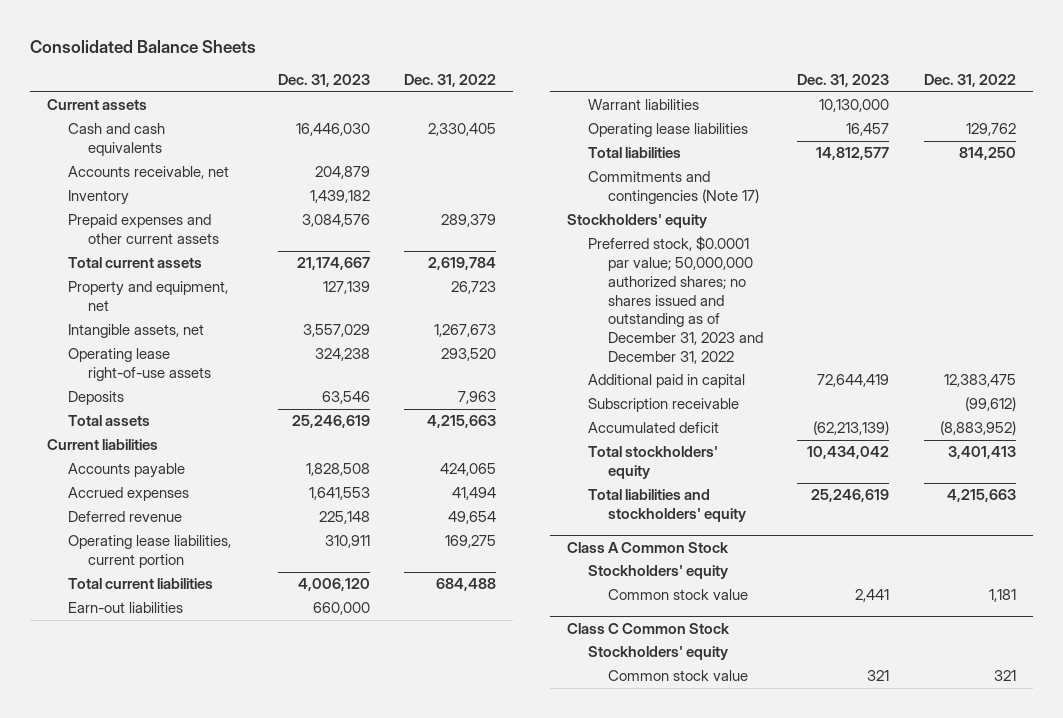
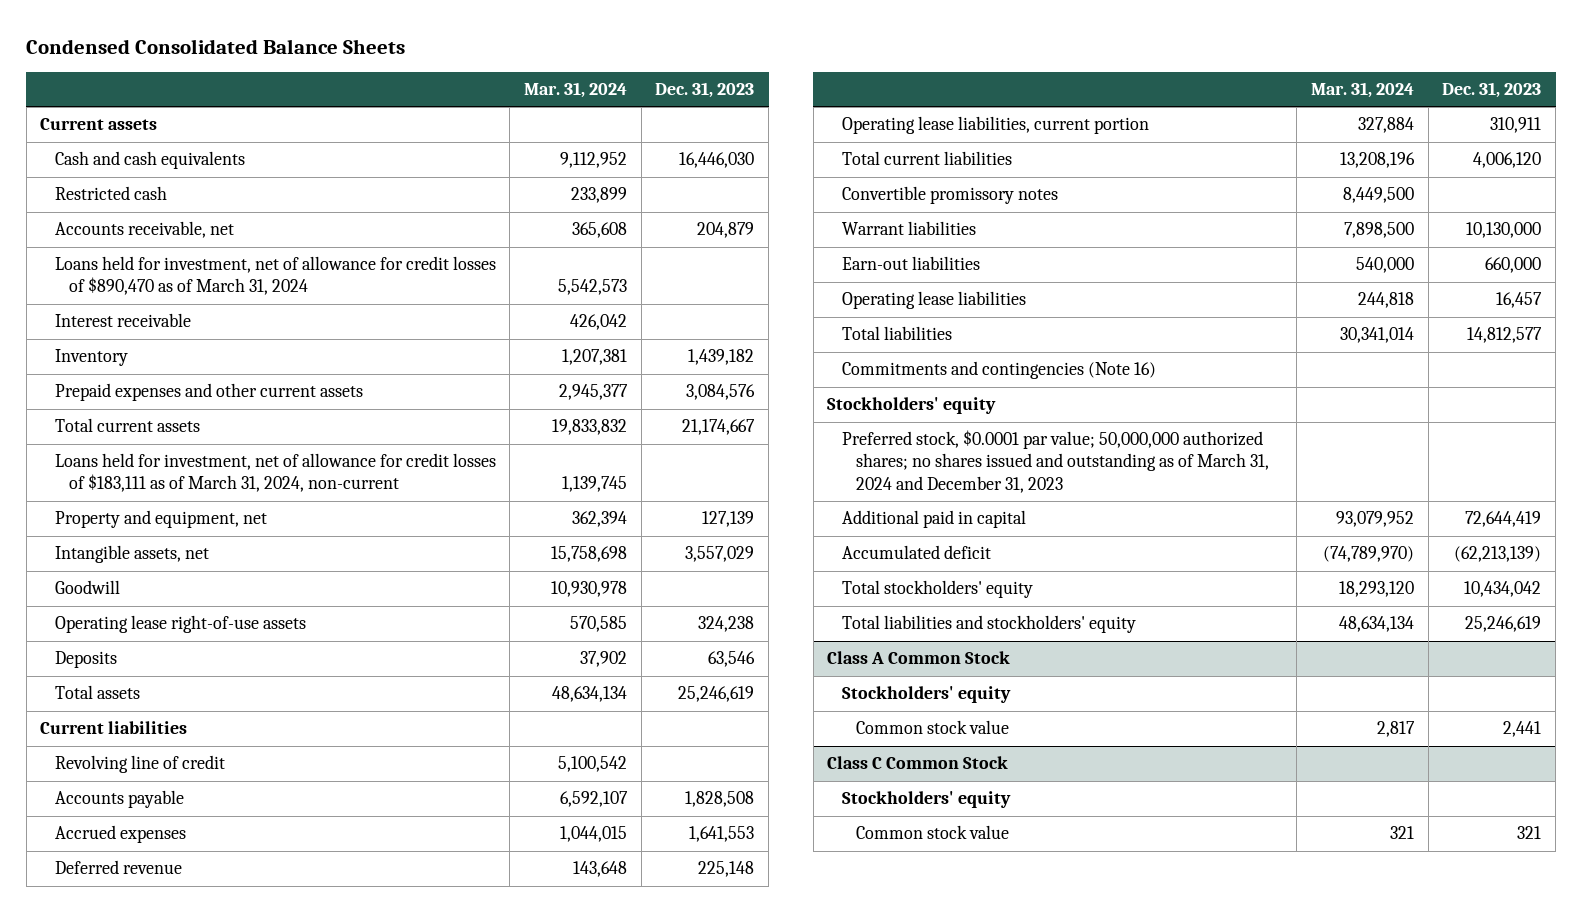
- Consolidated Balance Sheets
+ Condensed Consolidated Balance Sheets
- | Dec. 31, 2023 | Dec. 31, 2022
+ | Mar. 31, 2024 | Dec. 31, 2023
+ Restricted cash | 233,899 |
+ Loans held for investment, net of allowance for credit losses of $890,470 as of March 31, 2024 | 5,542,573 |
+ Interest receivable | 426,042 |
+ Loans held for investment, net of allowance for credit losses of $183,111 as of March 31, 2024, non-current | 1,139,745 |
+ Goodwill | 10,930,978 |
+ Revolving line of credit | 5,100,542 |
+ Convertible promissory notes | 8,449,500 |
moved down: Earn-out liabilities | 540,000 | 660,000
- Commitments and contingencies (Note 17)
+ Commitments and contingencies (Note 16)
- Preferred stock, $0.0001 par value; 50,000,000 authorized shares; no shares issued and outstanding as of December 31, 2023 and December 31, 2022
+ Preferred stock, $0.0001 par value; 50,000,000 authorized shares; no shares issued and outstanding as of March 31, 2024 and December 31, 2023
- Subscription receivable | | (99,612)

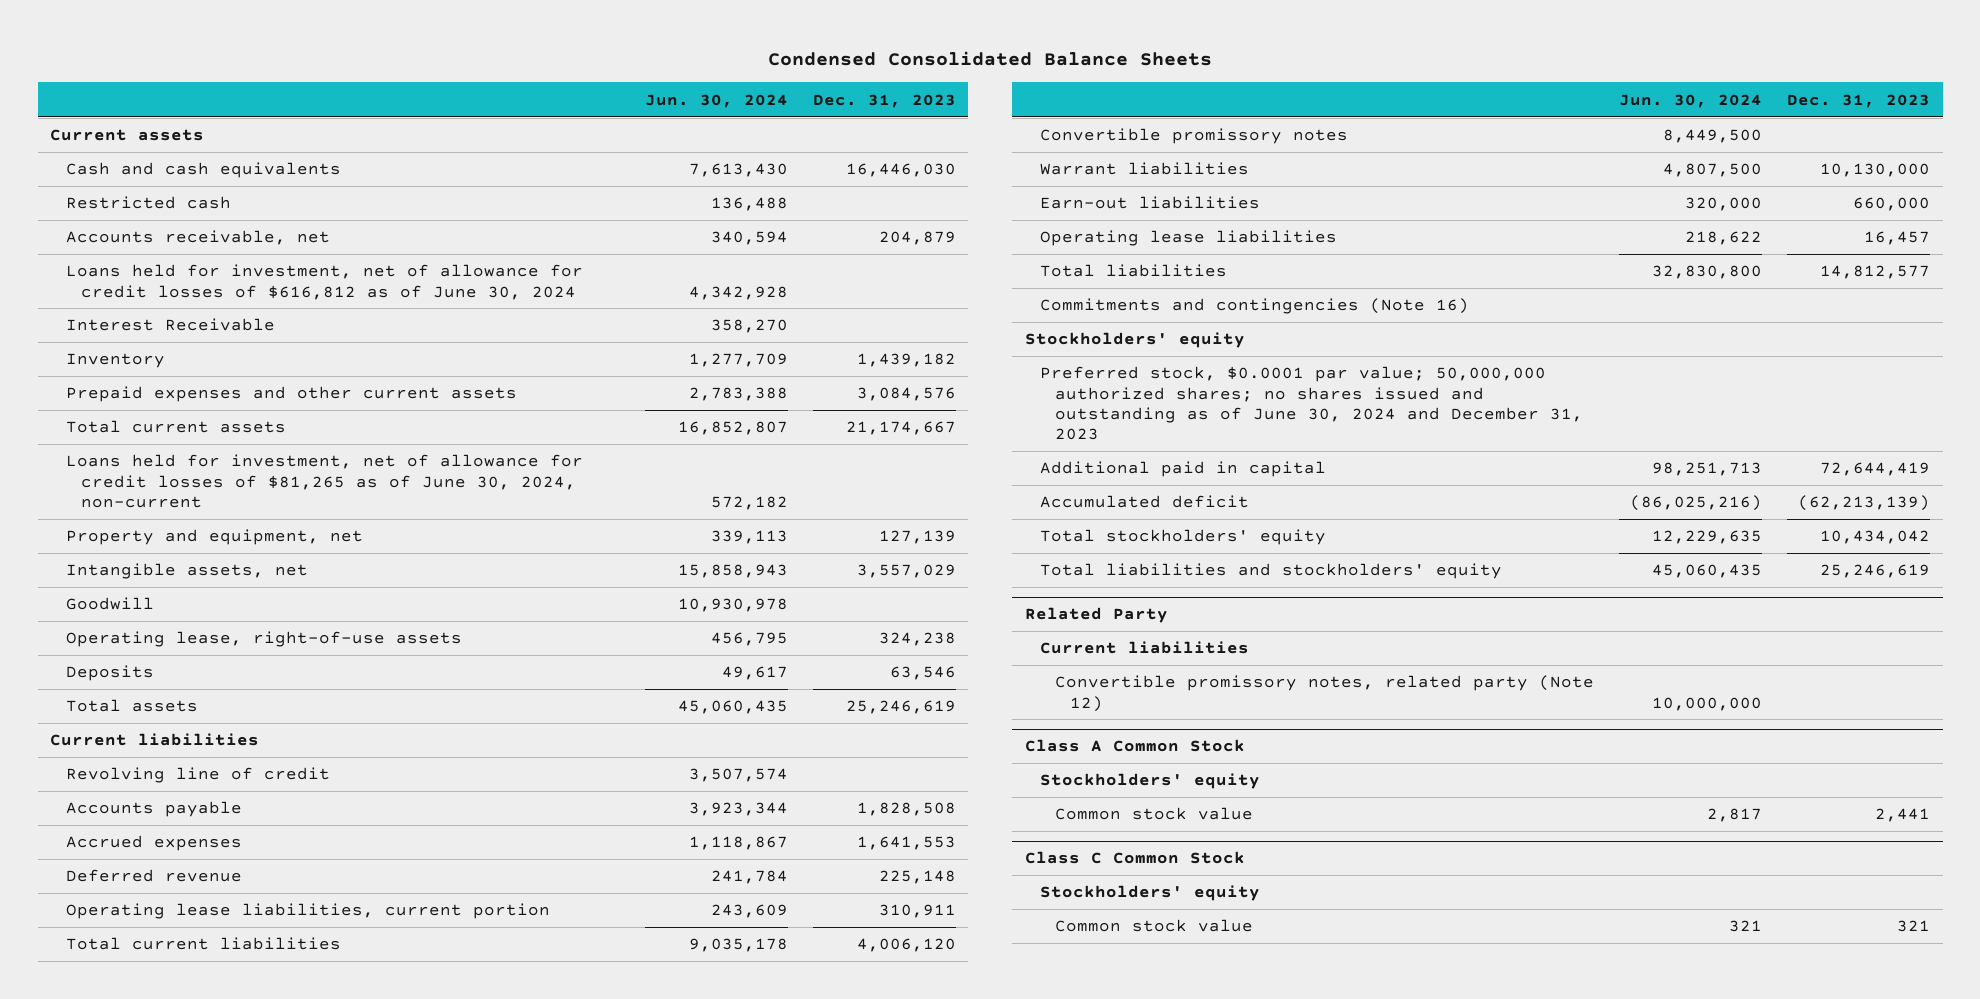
- | Mar. 31, 2024 | Dec. 31, 2023
+ | Jun. 30, 2024 | Dec. 31, 2023
- Loans held for investment, net of allowance for credit losses of $890,470 as of March 31, 2024 | 5,542,573 |
- Interest receivable | 426,042 |
+ Loans held for investment, net of allowance for credit losses of $616,812 as of June 30, 2024 | 4,342,928 |
+ Interest Receivable | 358,270 |
- Loans held for investment, net of allowance for credit losses of $183,111 as of March 31, 2024, non-current | 1,139,745 |
+ Loans held for investment, net of allowance for credit losses of $81,265 as of June 30, 2024, non-current | 572,182 |
- Operating lease right-of-use assets | 570,585 | 324,238
+ Operating lease, right-of-use assets | 456,795 | 324,238
- Preferred stock, $0.0001 par value; 50,000,000 authorized shares; no shares issued and outstanding as of March 31, 2024 and December 31, 2023
+ Preferred stock, $0.0001 par value; 50,000,000 authorized shares; no shares issued and outstanding as of June 30, 2024 and December 31, 2023
+ Related Party
+ Current liabilities
+ Convertible promissory notes, related party (Note 12) | 10,000,000 |

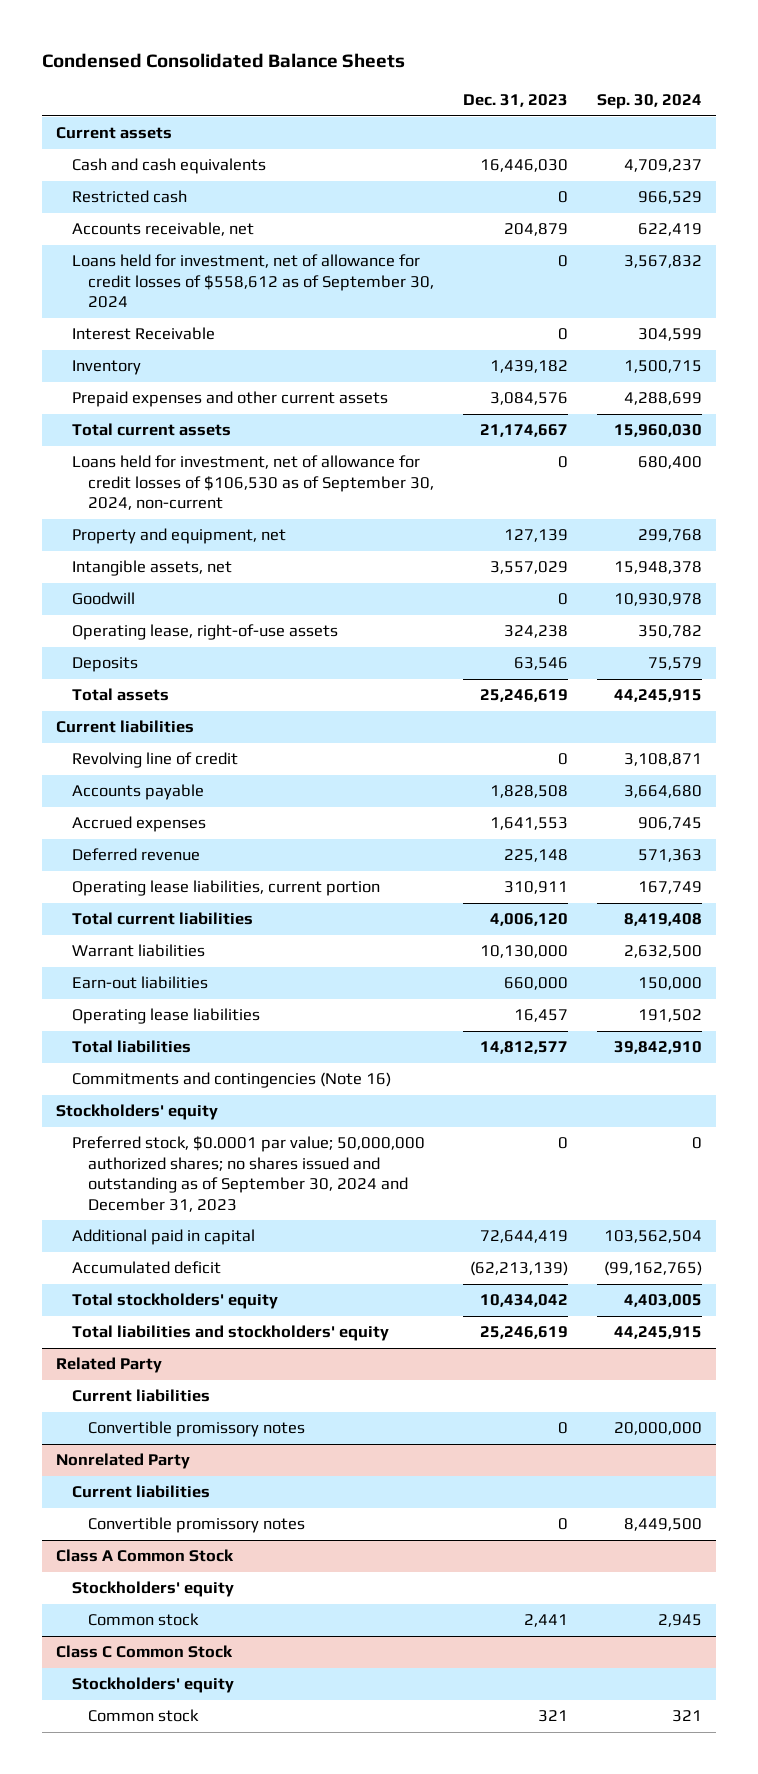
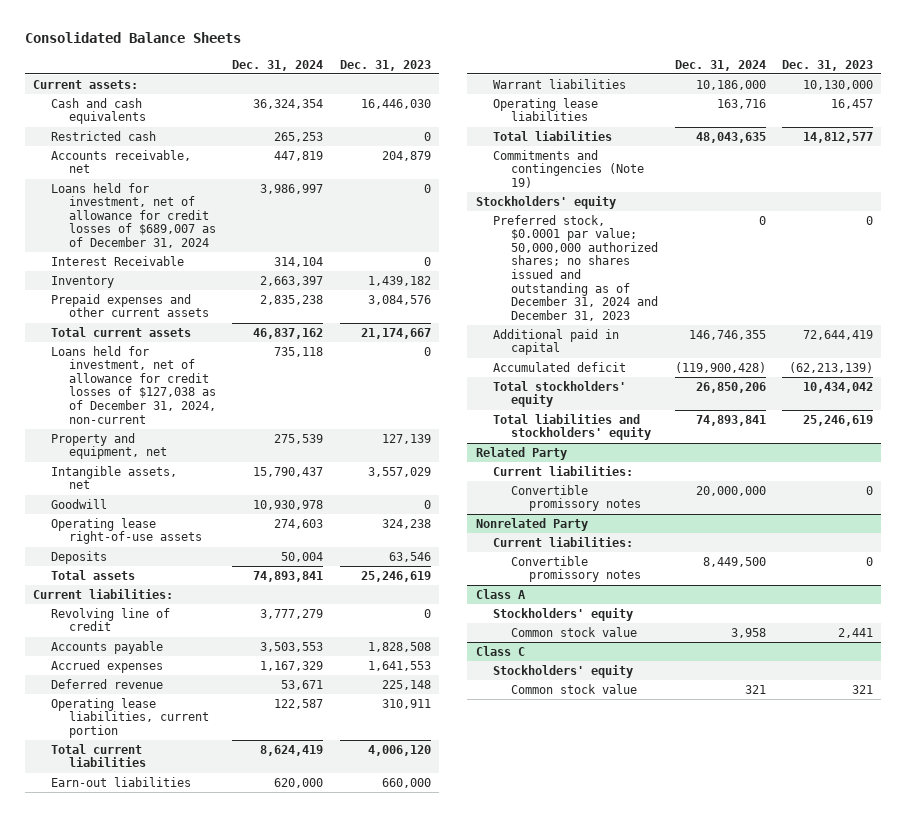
- Condensed Consolidated Balance Sheets
+ Consolidated Balance Sheets
- | Dec. 31, 2023 | Sep. 30, 2024
+ | Dec. 31, 2024 | Dec. 31, 2023
- Current assets
+ Current assets:
- Loans held for investment, net of allowance for credit losses of $558,612 as of September 30, 2024 | 0 | 3,567,832
+ Loans held for investment, net of allowance for credit losses of $689,007 as of December 31, 2024 | 3,986,997 | 0
- Loans held for investment, net of allowance for credit losses of $106,530 as of September 30, 2024, non-current | 0 | 680,400
+ Loans held for investment, net of allowance for credit losses of $127,038 as of December 31, 2024, non-current | 735,118 | 0
- Operating lease, right-of-use assets | 324,238 | 350,782
+ Operating lease right-of-use assets | 274,603 | 324,238
- Current liabilities
+ Current liabilities:
moved down: Warrant liabilities | 10,186,000 | 10,130,000
- Commitments and contingencies (Note 16)
+ Commitments and contingencies (Note 19)
- Preferred stock, $0.0001 par value; 50,000,000 authorized shares; no shares issued and outstanding as of September 30, 2024 and December 31, 2023 | 0 | 0
+ Preferred stock, $0.0001 par value; 50,000,000 authorized shares; no shares issued and outstanding as of December 31, 2024 and December 31, 2023 | 0 | 0
@ Related Party
- Current liabilities
+ Current liabilities:
@ Nonrelated Party
- Current liabilities
+ Current liabilities:
- Class A Common Stock
+ Class A
- Common stock | 2,441 | 2,945
- Class C Common Stock
+ Common stock value | 3,958 | 2,441
+ Class C
- Common stock | 321 | 321
+ Common stock value | 321 | 321

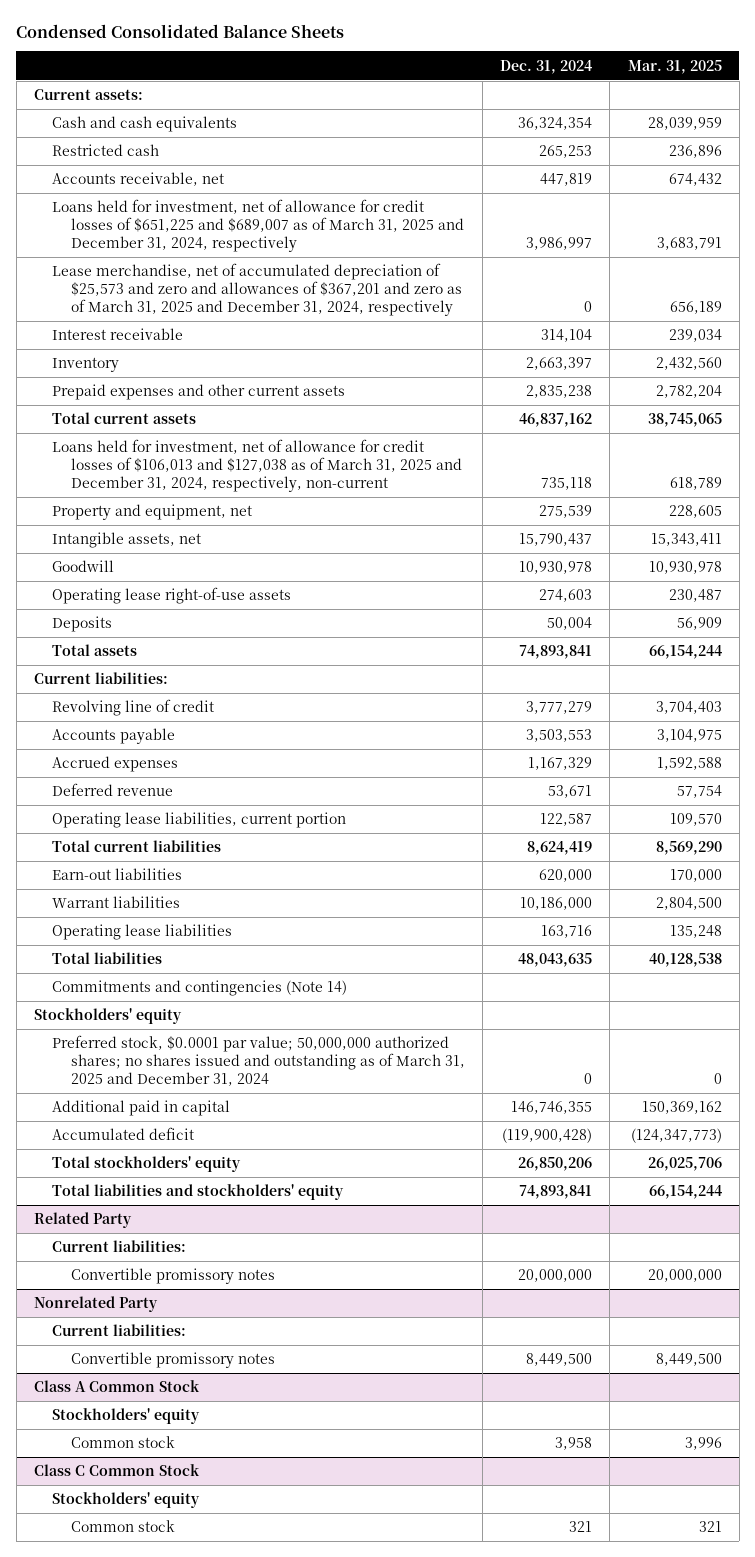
- Consolidated Balance Sheets
+ Condensed Consolidated Balance Sheets
- | Dec. 31, 2024 | Dec. 31, 2023
+ | Dec. 31, 2024 | Mar. 31, 2025
- Loans held for investment, net of allowance for credit losses of $689,007 as of December 31, 2024 | 3,986,997 | 0
- Interest Receivable | 314,104 | 0
+ Loans held for investment, net of allowance for credit losses of $651,225 and $689,007 as of March 31, 2025 and December 31, 2024, respectively | 3,986,997 | 3,683,791
+ Lease merchandise, net of accumulated depreciation of $25,573 and zero and allowances of $367,201 and zero as of March 31, 2025 and December 31, 2024, respectively | 0 | 656,189
+ Interest receivable | 314,104 | 239,034
- Loans held for investment, net of allowance for credit losses of $127,038 as of December 31, 2024, non-current | 735,118 | 0
+ Loans held for investment, net of allowance for credit losses of $106,013 and $127,038 as of March 31, 2025 and December 31, 2024, respectively, non-current | 735,118 | 618,789
- Commitments and contingencies (Note 19)
+ Commitments and contingencies (Note 14)
- Preferred stock, $0.0001 par value; 50,000,000 authorized shares; no shares issued and outstanding as of December 31, 2024 and December 31, 2023 | 0 | 0
+ Preferred stock, $0.0001 par value; 50,000,000 authorized shares; no shares issued and outstanding as of March 31, 2025 and December 31, 2024 | 0 | 0
- Class A
+ Class A Common Stock
- Common stock value | 3,958 | 2,441
- Class C
+ Common stock | 3,958 | 3,996
+ Class C Common Stock
- Common stock value | 321 | 321
+ Common stock | 321 | 321

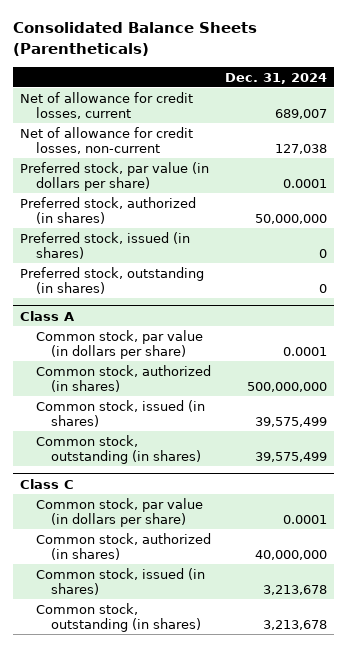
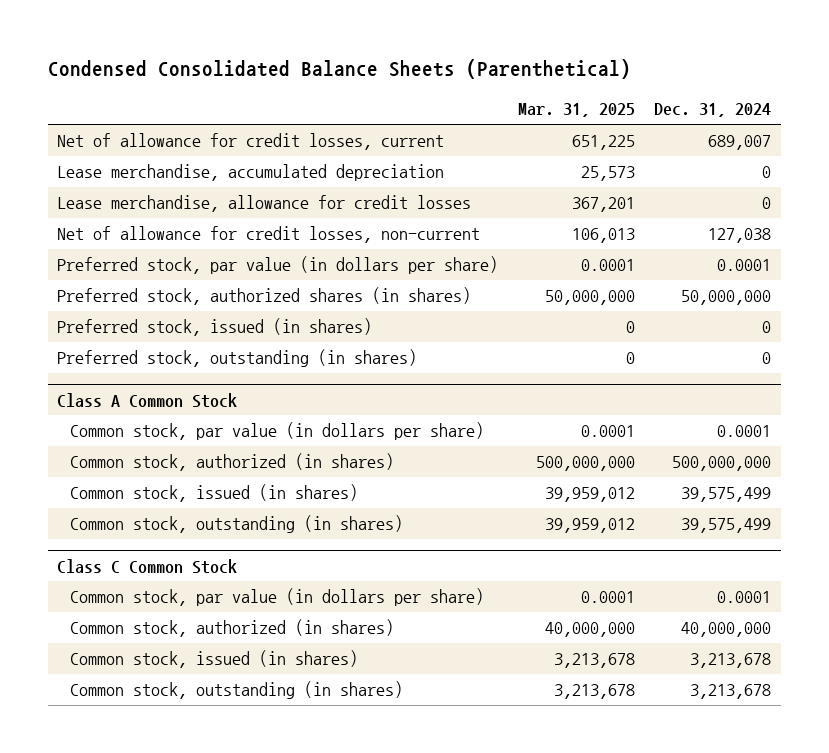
- Consolidated Balance Sheets (Parentheticals)
+ Condensed Consolidated Balance Sheets (Parenthetical)
- | Dec. 31, 2024
+ | Mar. 31, 2025 | Dec. 31, 2024
+ Lease merchandise, accumulated depreciation | 25,573 | 0
+ Lease merchandise, allowance for credit losses | 367,201 | 0
- Preferred stock, authorized (in shares) | 50,000,000
+ Preferred stock, authorized shares (in shares) | 50,000,000 | 50,000,000
- Class A
+ Class A Common Stock
- Class C
+ Class C Common Stock

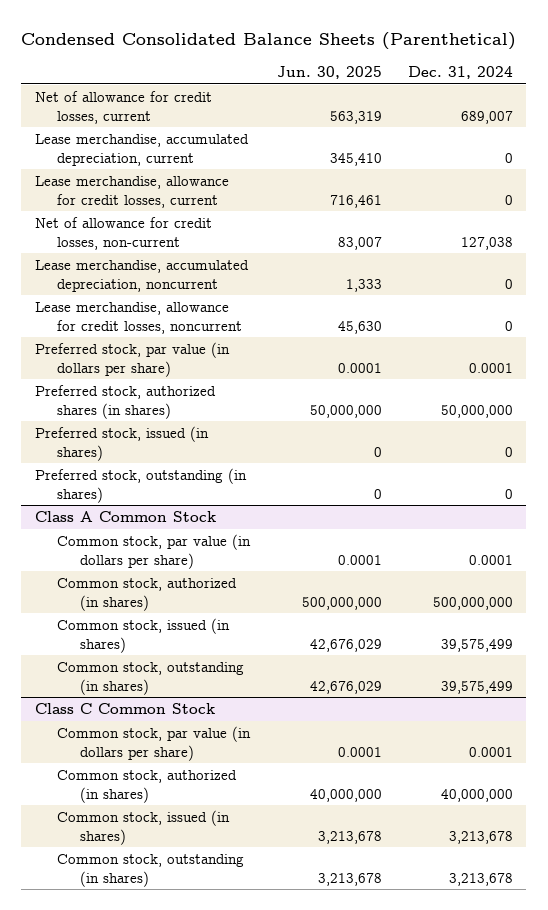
- | Mar. 31, 2025 | Dec. 31, 2024
+ | Jun. 30, 2025 | Dec. 31, 2024
- Lease merchandise, accumulated depreciation | 25,573 | 0
- Lease merchandise, allowance for credit losses | 367,201 | 0
+ Lease merchandise, accumulated depreciation, current | 345,410 | 0
+ Lease merchandise, allowance for credit losses, current | 716,461 | 0
+ Lease merchandise, accumulated depreciation, noncurrent | 1,333 | 0
+ Lease merchandise, allowance for credit losses, noncurrent | 45,630 | 0

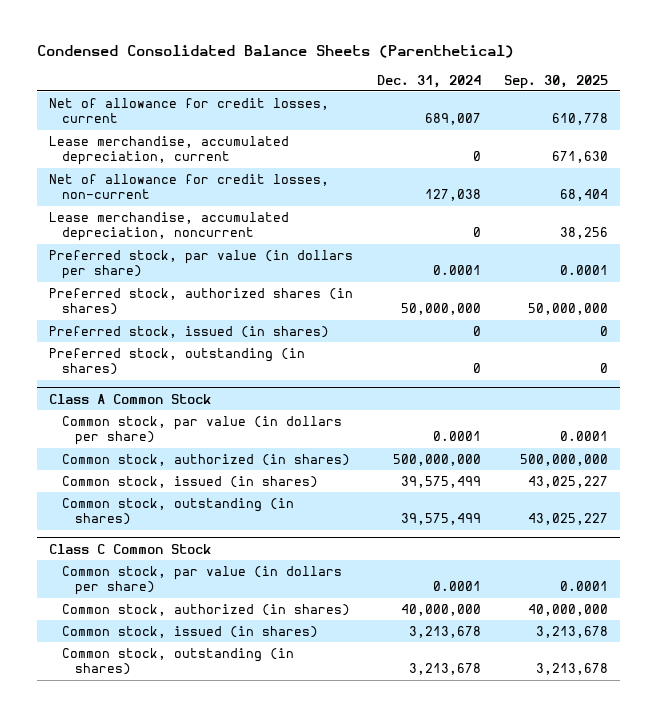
- | Jun. 30, 2025 | Dec. 31, 2024
+ | Dec. 31, 2024 | Sep. 30, 2025
- Lease merchandise, allowance for credit losses, current | 716,461 | 0
- Lease merchandise, allowance for credit losses, noncurrent | 45,630 | 0

